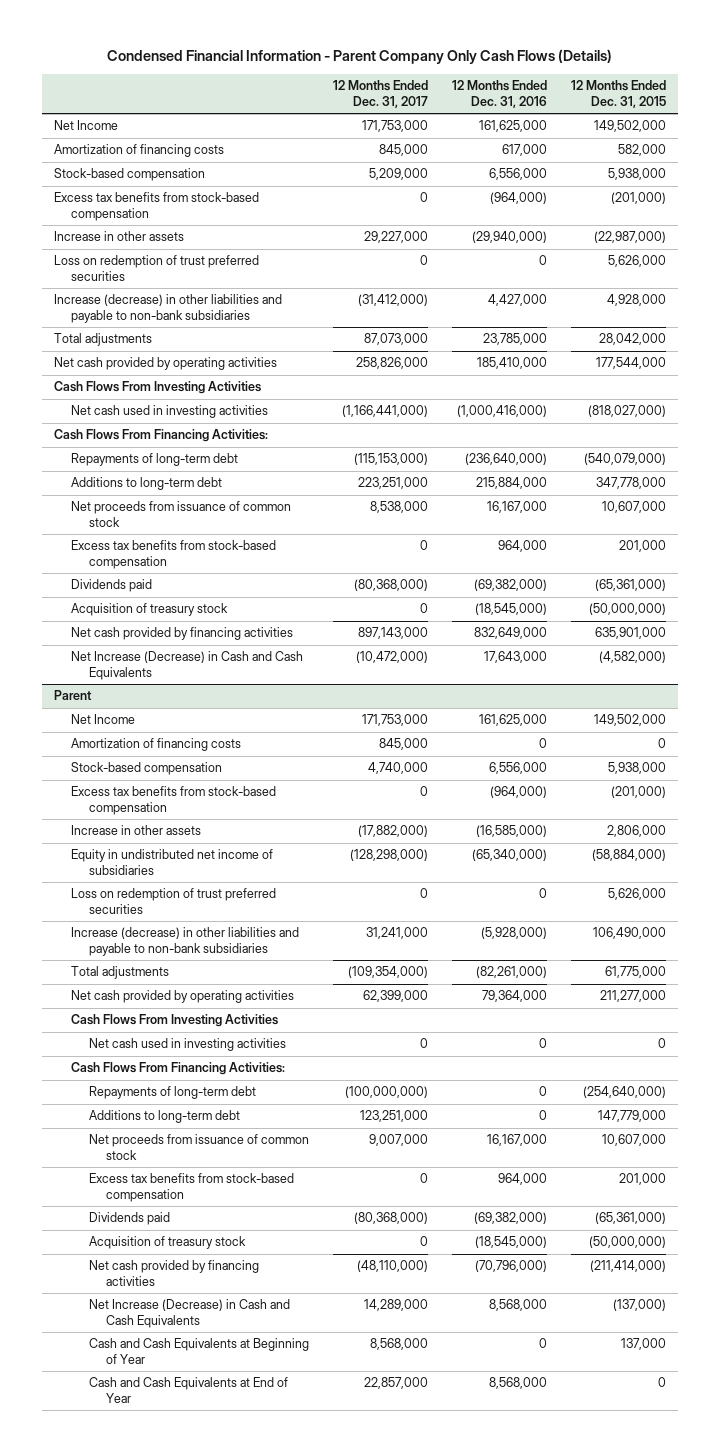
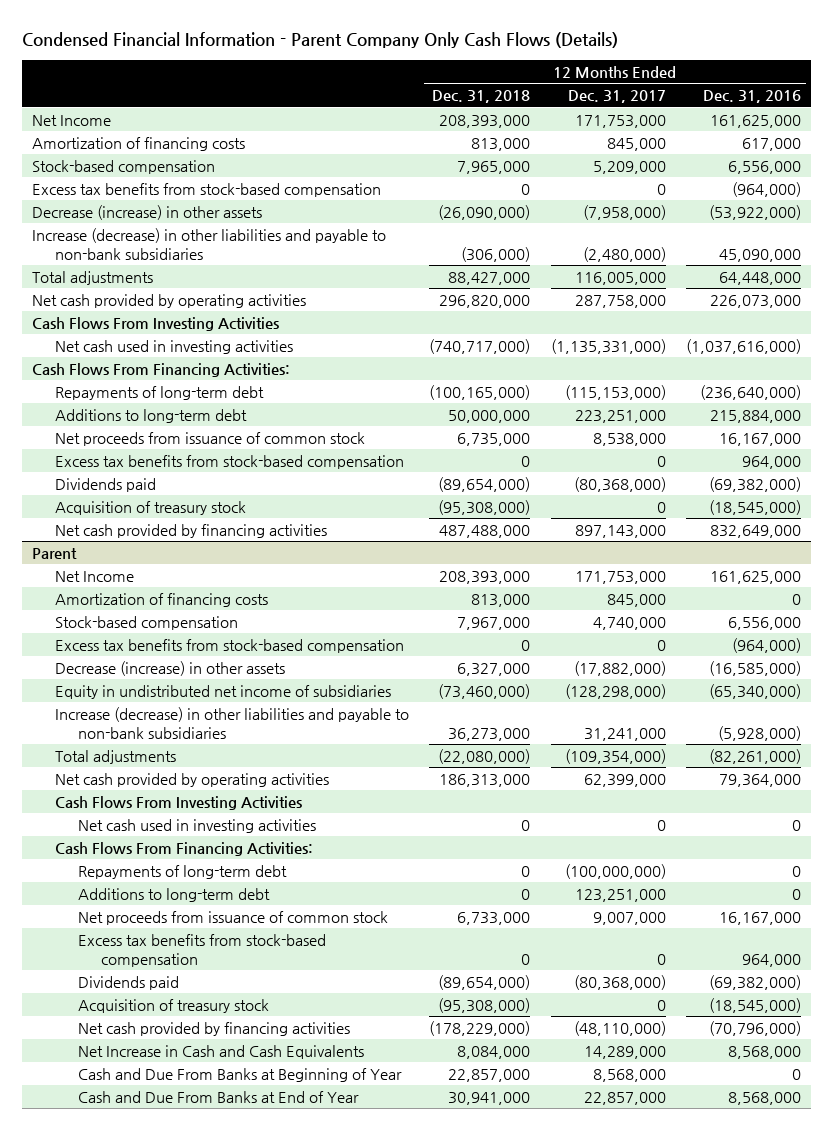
- | 12 Months Ended Dec. 31, 2017 | 12 Months Ended Dec. 31, 2016 | 12 Months Ended Dec. 31, 2015
+ | 12 Months Ended Dec. 31, 2018 | 12 Months Ended Dec. 31, 2017 | 12 Months Ended Dec. 31, 2016
- Increase in other assets | 29,227,000 | (29,940,000) | (22,987,000)
- Loss on redemption of trust preferred securities | 0 | 0 | 5,626,000
- Increase (decrease) in other liabilities and payable to non-bank subsidiaries | (31,412,000) | 4,427,000 | 4,928,000
- Total adjustments | 87,073,000 | 23,785,000 | 28,042,000
- Net cash provided by operating activities | 258,826,000 | 185,410,000 | 177,544,000
+ Decrease (increase) in other assets | (26,090,000) | (7,958,000) | (53,922,000)
+ Increase (decrease) in other liabilities and payable to non-bank subsidiaries | (306,000) | (2,480,000) | 45,090,000
+ Total adjustments | 88,427,000 | 116,005,000 | 64,448,000
+ Net cash provided by operating activities | 296,820,000 | 287,758,000 | 226,073,000
- Net cash used in investing activities | (1,166,441,000) | (1,000,416,000) | (818,027,000)
+ Net cash used in investing activities | (740,717,000) | (1,135,331,000) | (1,037,616,000)
- Net Increase (Decrease) in Cash and Cash Equivalents | (10,472,000) | 17,643,000 | (4,582,000)
@ Parent
- Increase in other assets | (17,882,000) | (16,585,000) | 2,806,000
+ Decrease (increase) in other assets | 6,327,000 | (17,882,000) | (16,585,000)
- Loss on redemption of trust preferred securities | 0 | 0 | 5,626,000
- Net Increase (Decrease) in Cash and Cash Equivalents | 14,289,000 | 8,568,000 | (137,000)
- Cash and Cash Equivalents at Beginning of Year | 8,568,000 | 0 | 137,000
- Cash and Cash Equivalents at End of Year | 22,857,000 | 8,568,000 | 0
+ Net Increase in Cash and Cash Equivalents | 8,084,000 | 14,289,000 | 8,568,000
+ Cash and Due From Banks at Beginning of Year | 22,857,000 | 8,568,000 | 0
+ Cash and Due From Banks at End of Year | 30,941,000 | 22,857,000 | 8,568,000

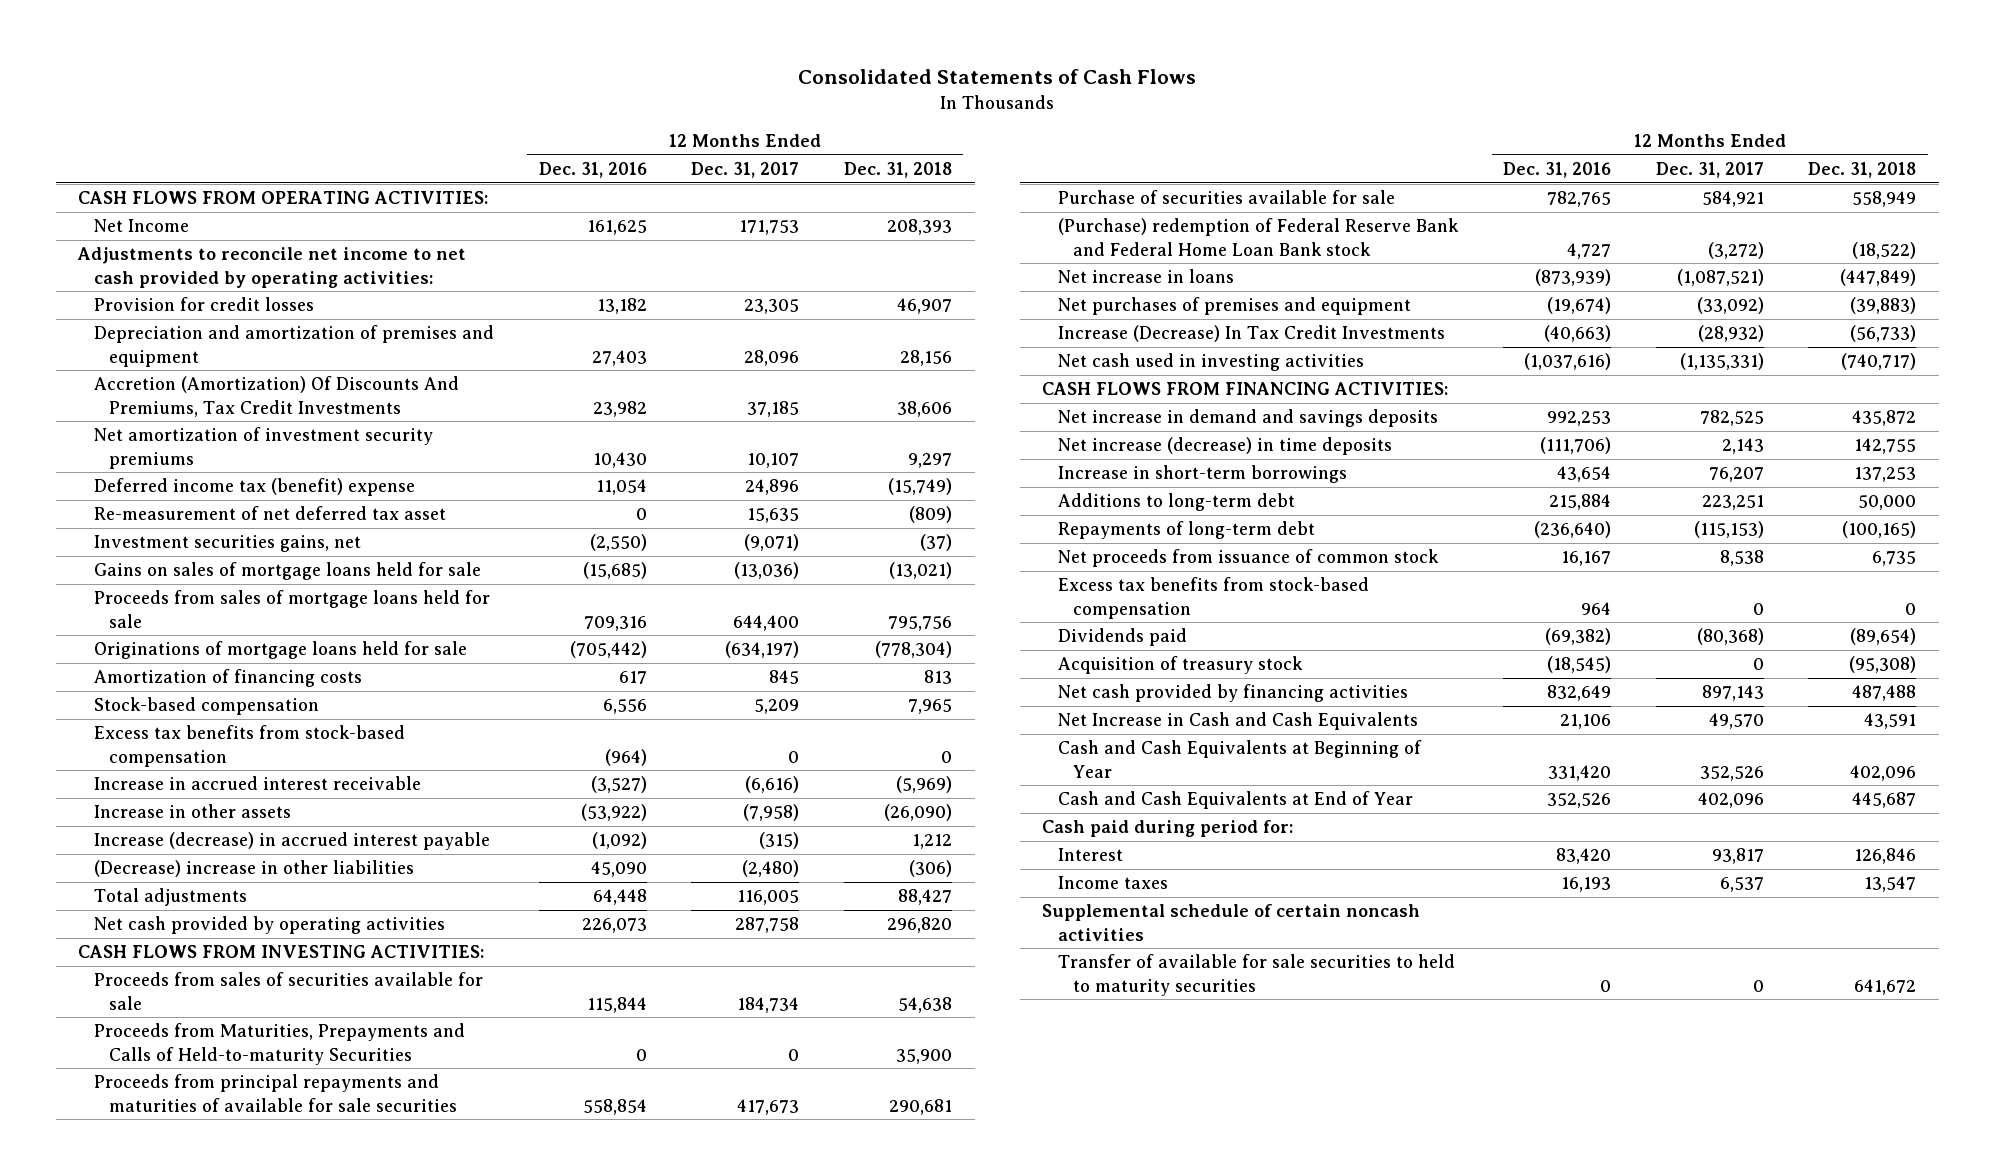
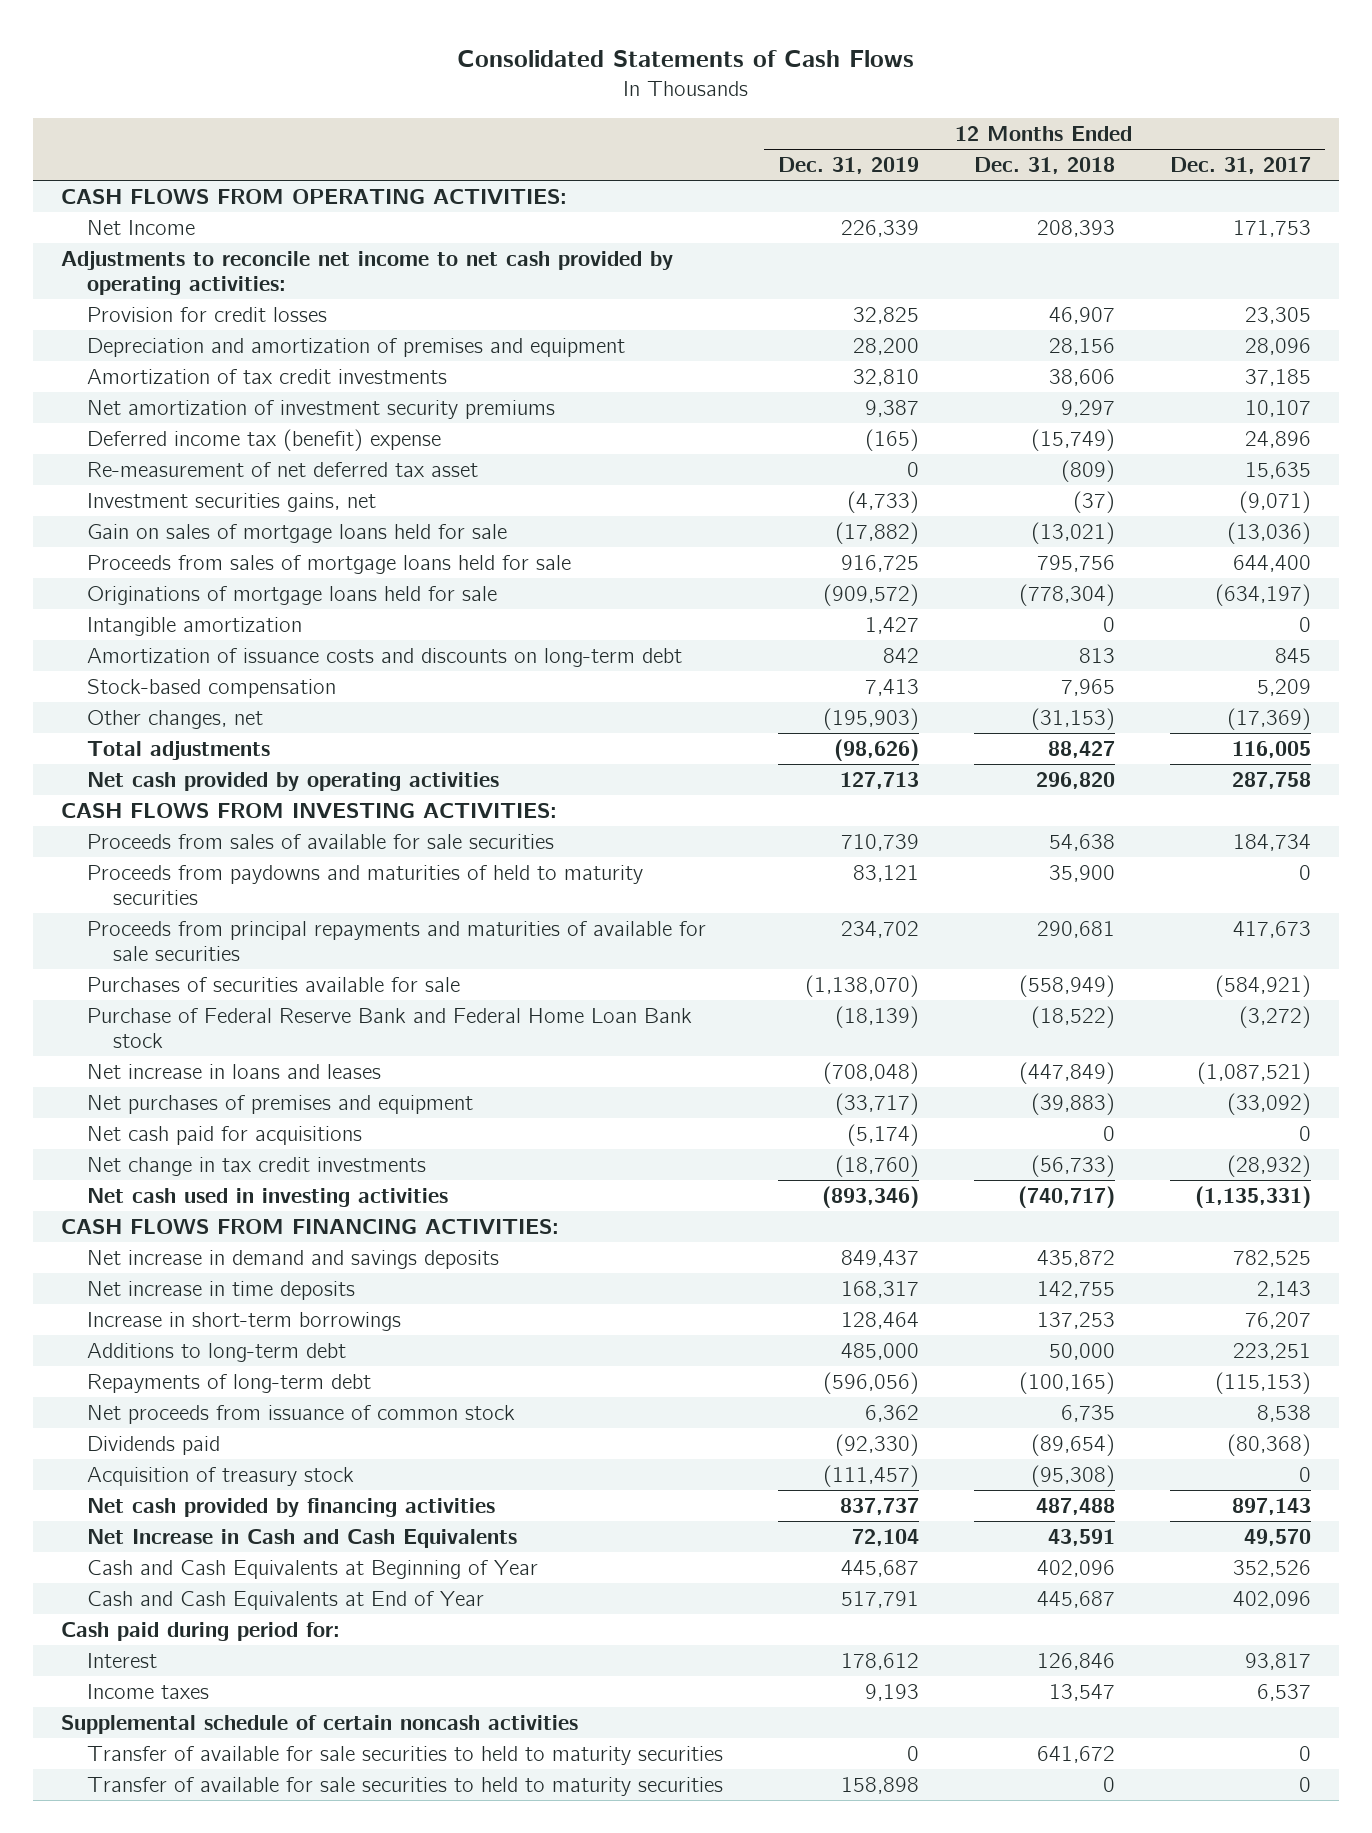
- | 12 Months Ended Dec. 31, 2016 | 12 Months Ended Dec. 31, 2017 | 12 Months Ended Dec. 31, 2018
+ | 12 Months Ended Dec. 31, 2019 | 12 Months Ended Dec. 31, 2018 | 12 Months Ended Dec. 31, 2017
- Accretion (Amortization) Of Discounts And Premiums, Tax Credit Investments | 23,982 | 37,185 | 38,606
+ Amortization of tax credit investments | 32,810 | 38,606 | 37,185
- Gains on sales of mortgage loans held for sale | (15,685) | (13,036) | (13,021)
+ Gain on sales of mortgage loans held for sale | (17,882) | (13,021) | (13,036)
- Amortization of financing costs | 617 | 845 | 813
+ Intangible amortization | 1,427 | 0 | 0
+ Amortization of issuance costs and discounts on long-term debt | 842 | 813 | 845
- Excess tax benefits from stock-based compensation | (964) | 0 | 0
- Increase in accrued interest receivable | (3,527) | (6,616) | (5,969)
- Increase in other assets | (53,922) | (7,958) | (26,090)
- Increase (decrease) in accrued interest payable | (1,092) | (315) | 1,212
- (Decrease) increase in other liabilities | 45,090 | (2,480) | (306)
+ Other changes, net | (195,903) | (31,153) | (17,369)
- Proceeds from sales of securities available for sale | 115,844 | 184,734 | 54,638
- Proceeds from Maturities, Prepayments and Calls of Held-to-maturity Securities | 0 | 0 | 35,900
+ Proceeds from sales of available for sale securities | 710,739 | 54,638 | 184,734
+ Proceeds from paydowns and maturities of held to maturity securities | 83,121 | 35,900 | 0
- Purchase of securities available for sale | 782,765 | 584,921 | 558,949
- (Purchase) redemption of Federal Reserve Bank and Federal Home Loan Bank stock | 4,727 | (3,272) | (18,522)
- Net increase in loans | (873,939) | (1,087,521) | (447,849)
+ Purchases of securities available for sale | (1,138,070) | (558,949) | (584,921)
+ Purchase of Federal Reserve Bank and Federal Home Loan Bank stock | (18,139) | (18,522) | (3,272)
+ Net increase in loans and leases | (708,048) | (447,849) | (1,087,521)
- Increase (Decrease) In Tax Credit Investments | (40,663) | (28,932) | (56,733)
+ Net cash paid for acquisitions | (5,174) | 0 | 0
+ Net change in tax credit investments | (18,760) | (56,733) | (28,932)
- Net increase (decrease) in time deposits | (111,706) | 2,143 | 142,755
+ Net increase in time deposits | 168,317 | 142,755 | 2,143
- Excess tax benefits from stock-based compensation | 964 | 0 | 0
+ Transfer of available for sale securities to held to maturity securities | 158,898 | 0 | 0

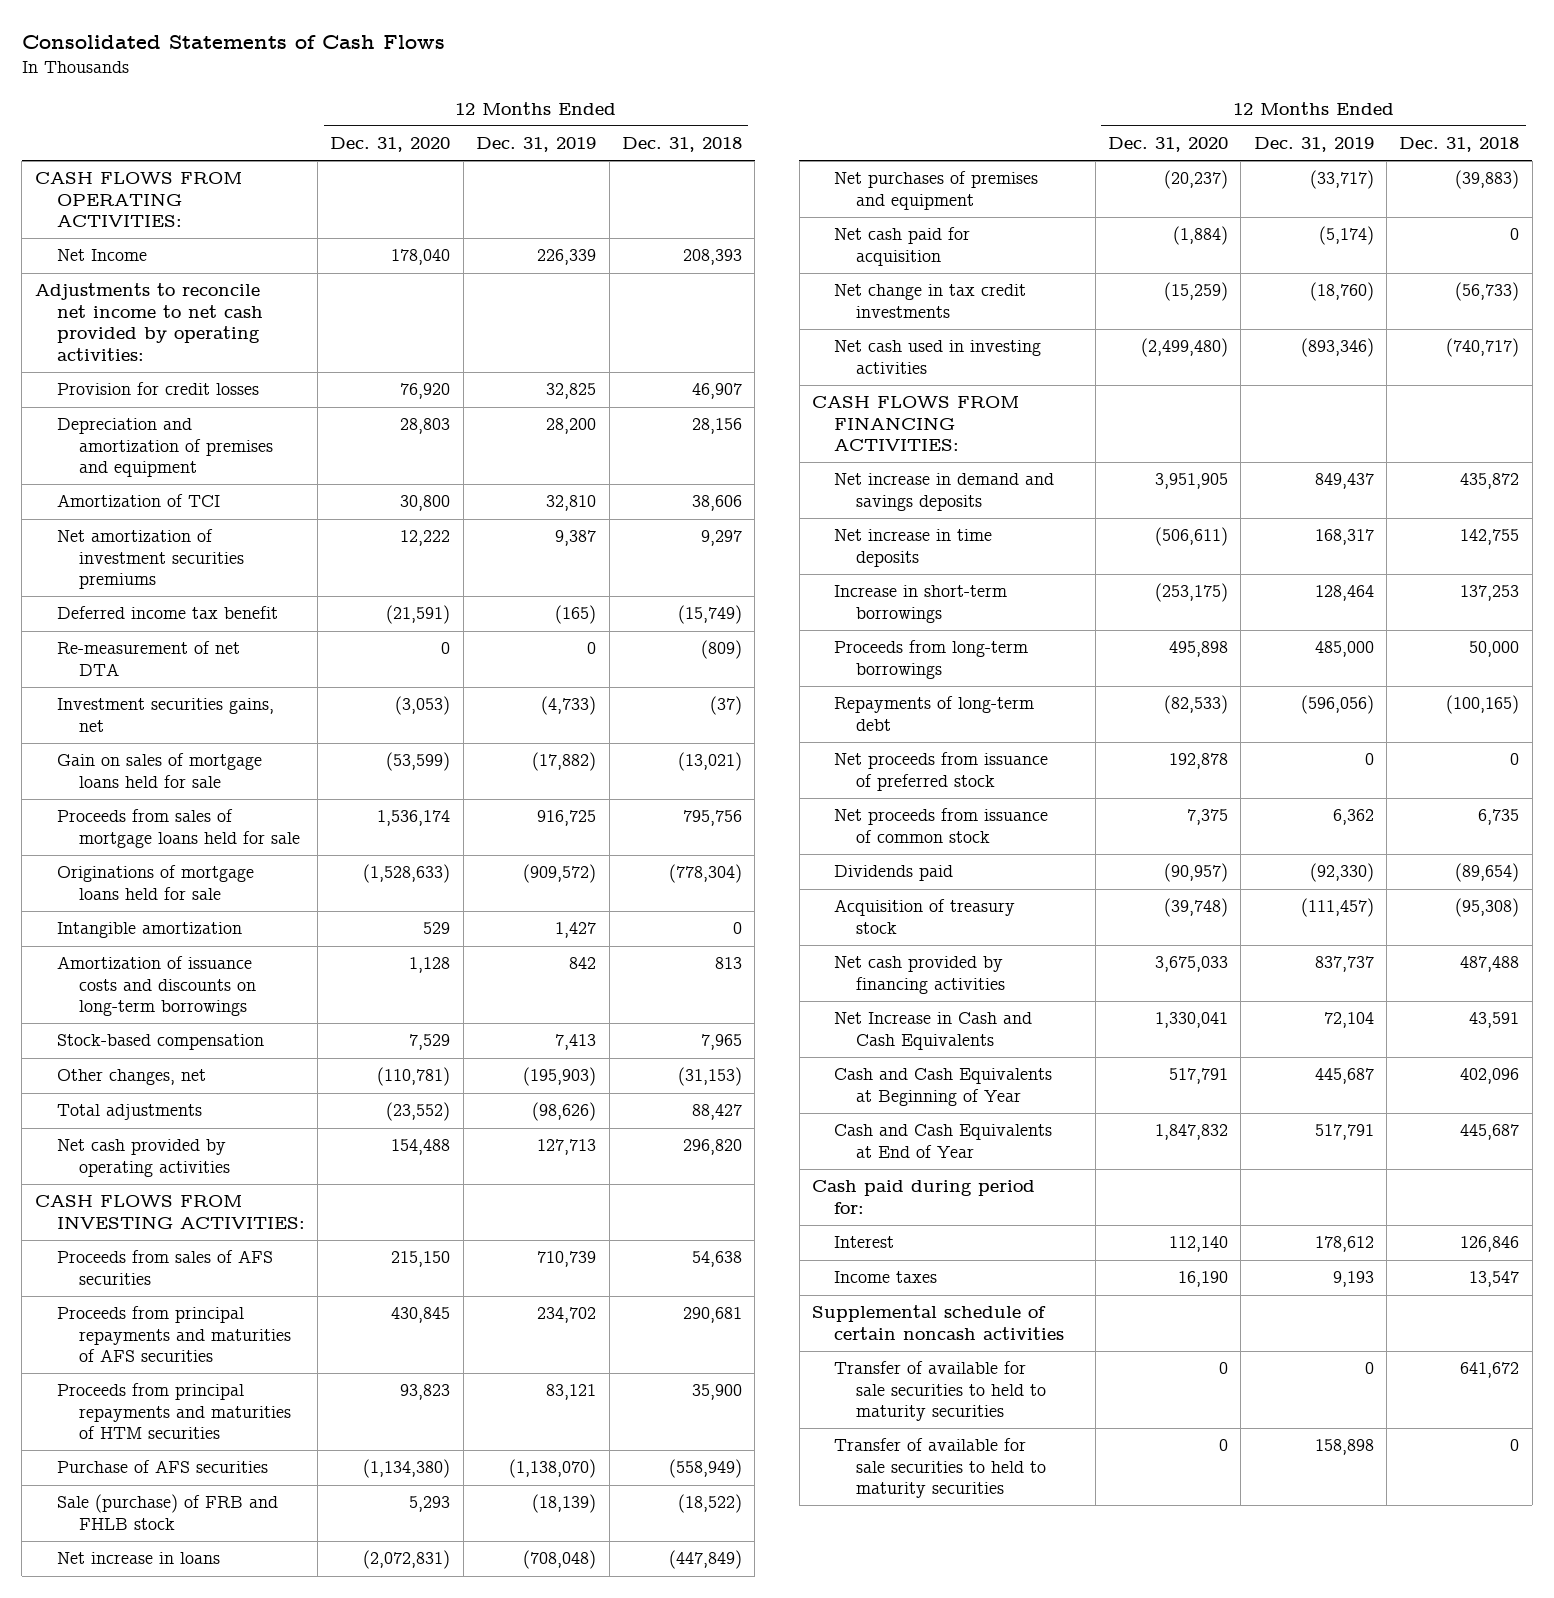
- | 12 Months Ended Dec. 31, 2019 | 12 Months Ended Dec. 31, 2018 | 12 Months Ended Dec. 31, 2017
+ | 12 Months Ended Dec. 31, 2020 | 12 Months Ended Dec. 31, 2019 | 12 Months Ended Dec. 31, 2018
- Amortization of tax credit investments | 32,810 | 38,606 | 37,185
- Net amortization of investment security premiums | 9,387 | 9,297 | 10,107
- Deferred income tax (benefit) expense | (165) | (15,749) | 24,896
- Re-measurement of net deferred tax asset | 0 | (809) | 15,635
+ Amortization of TCI | 30,800 | 32,810 | 38,606
+ Net amortization of investment securities premiums | 12,222 | 9,387 | 9,297
+ Deferred income tax benefit | (21,591) | (165) | (15,749)
+ Re-measurement of net DTA | 0 | 0 | (809)
- Amortization of issuance costs and discounts on long-term debt | 842 | 813 | 845
+ Amortization of issuance costs and discounts on long-term borrowings | 1,128 | 842 | 813
- Proceeds from sales of available for sale securities | 710,739 | 54,638 | 184,734
- Proceeds from paydowns and maturities of held to maturity securities | 83,121 | 35,900 | 0
- Proceeds from principal repayments and maturities of available for sale securities | 234,702 | 290,681 | 417,673
- Purchases of securities available for sale | (1,138,070) | (558,949) | (584,921)
- Purchase of Federal Reserve Bank and Federal Home Loan Bank stock | (18,139) | (18,522) | (3,272)
- Net increase in loans and leases | (708,048) | (447,849) | (1,087,521)
+ Proceeds from sales of AFS securities | 215,150 | 710,739 | 54,638
+ Proceeds from principal repayments and maturities of AFS securities | 430,845 | 234,702 | 290,681
+ Proceeds from principal repayments and maturities of HTM securities | 93,823 | 83,121 | 35,900
+ Purchase of AFS securities | (1,134,380) | (1,138,070) | (558,949)
+ Sale (purchase) of FRB and FHLB stock | 5,293 | (18,139) | (18,522)
+ Net increase in loans | (2,072,831) | (708,048) | (447,849)
- Net cash paid for acquisitions | (5,174) | 0 | 0
+ Net cash paid for acquisition | (1,884) | (5,174) | 0
- Additions to long-term debt | 485,000 | 50,000 | 223,251
+ Proceeds from long-term borrowings | 495,898 | 485,000 | 50,000
+ Net proceeds from issuance of preferred stock | 192,878 | 0 | 0

